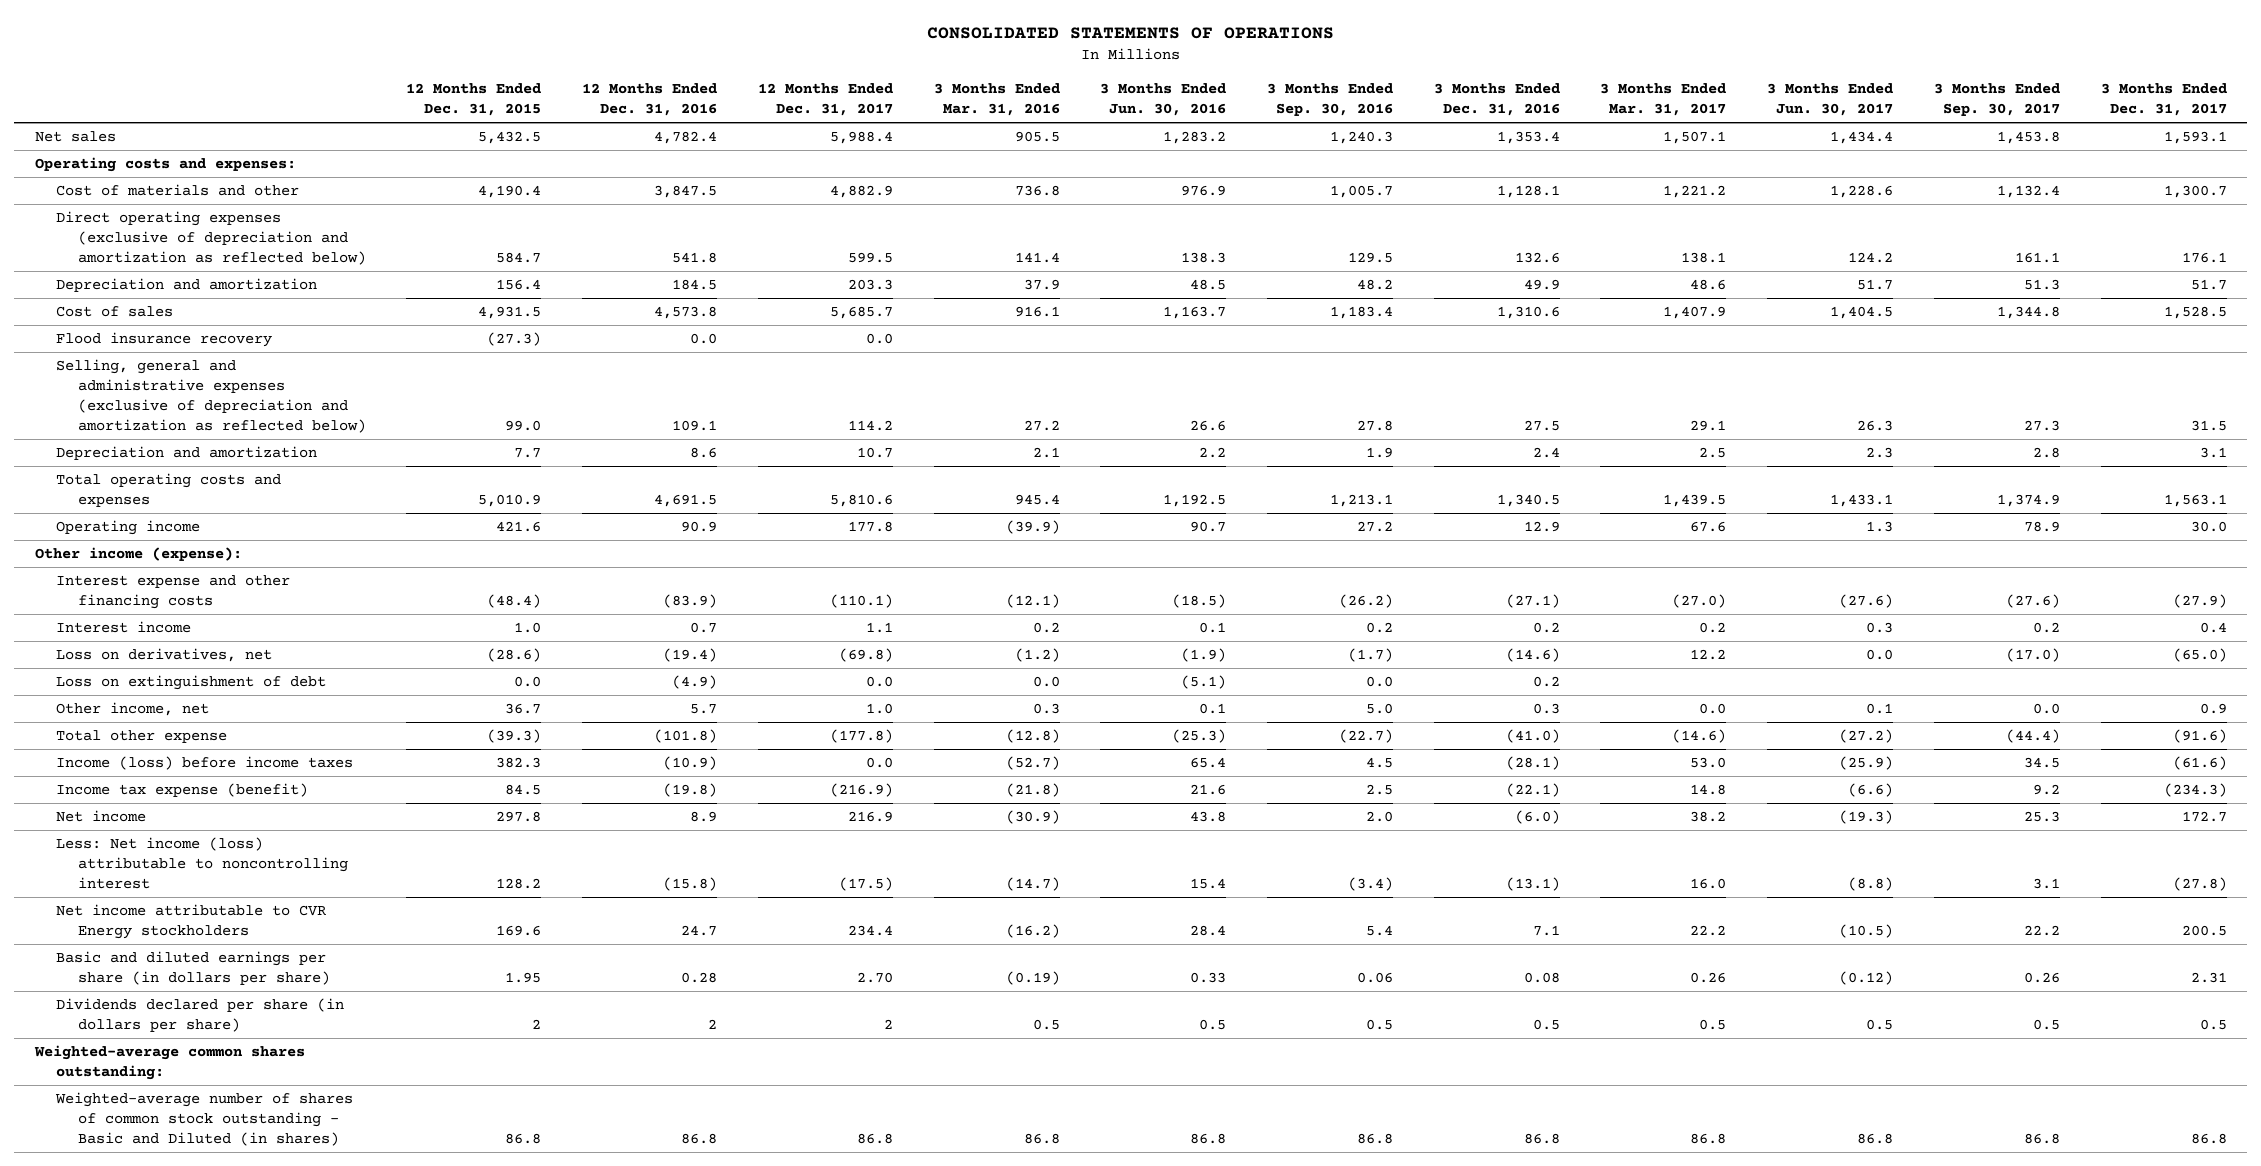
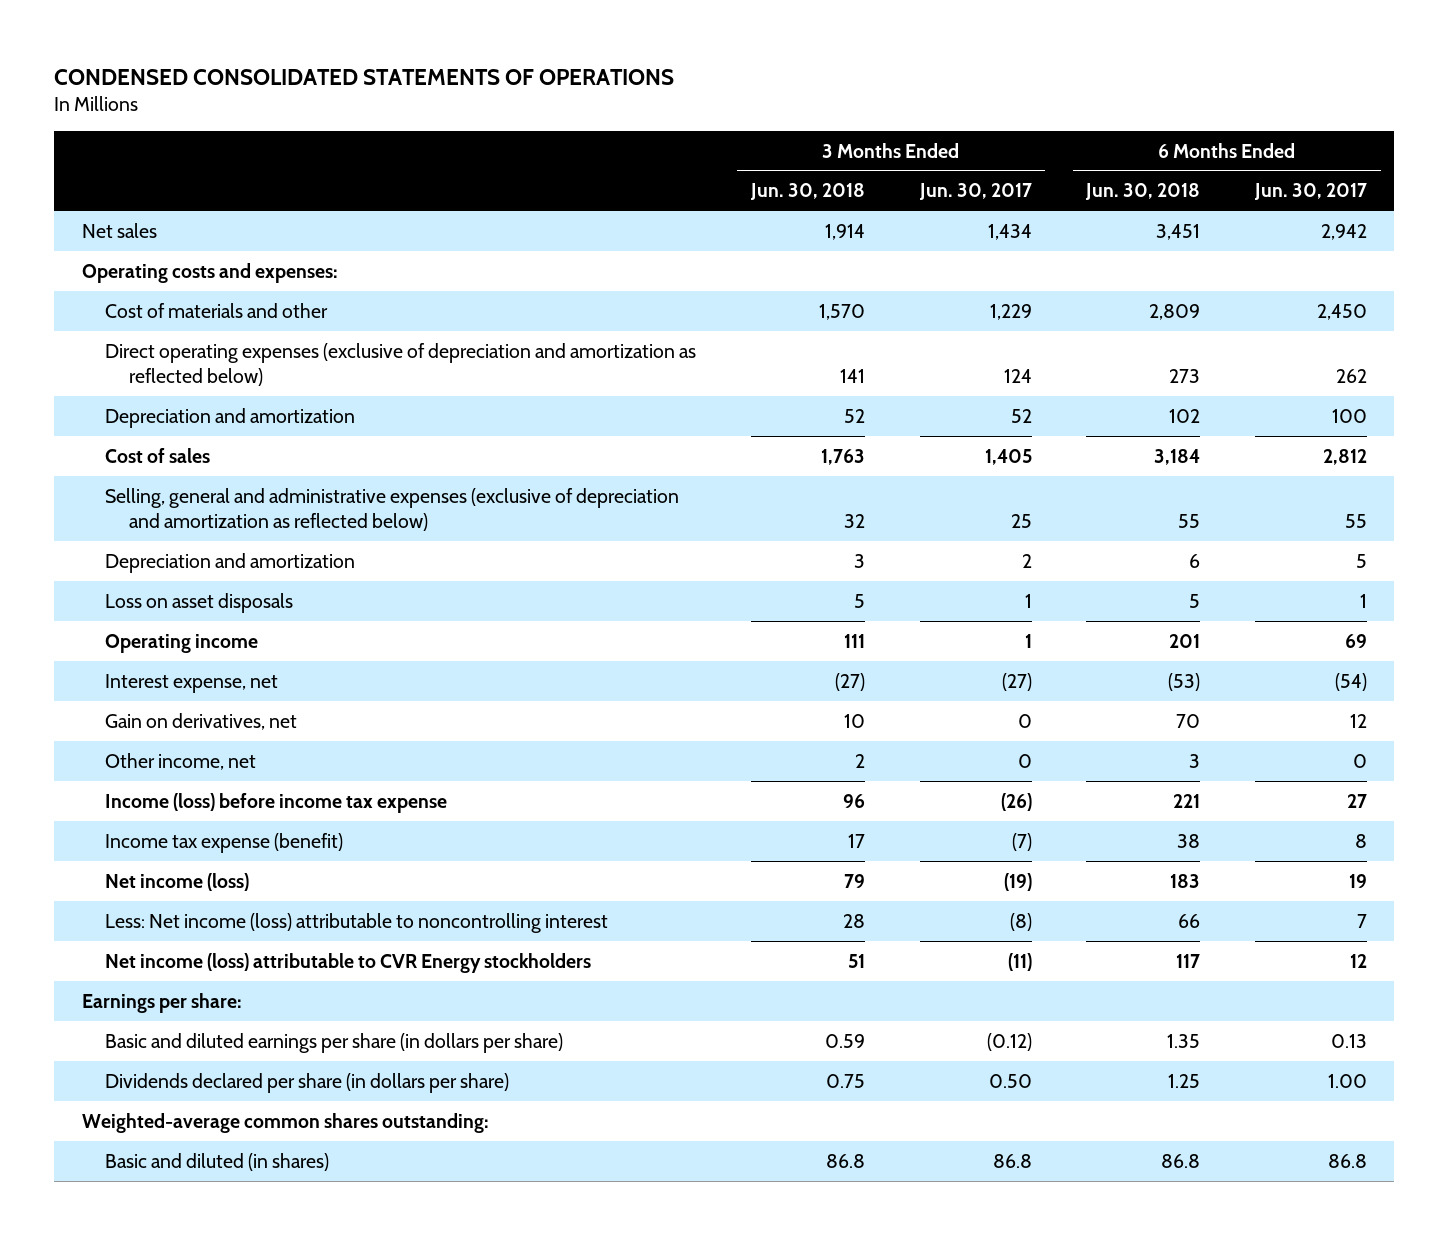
- CONSOLIDATED STATEMENTS OF OPERATIONS
+ CONDENSED CONSOLIDATED STATEMENTS OF OPERATIONS
- | 12 Months Ended Dec. 31, 2015 | 12 Months Ended Dec. 31, 2016 | 12 Months Ended Dec. 31, 2017 | 3 Months Ended Mar. 31, 2016 | 3 Months Ended Jun. 30, 2016 | 3 Months Ended Sep. 30, 2016 | 3 Months Ended Dec. 31, 2016 | 3 Months Ended Mar. 31, 2017 | 3 Months Ended Jun. 30, 2017 | 3 Months Ended Sep. 30, 2017 | 3 Months Ended Dec. 31, 2017
+ | 3 Months Ended Jun. 30, 2018 | 3 Months Ended Jun. 30, 2017 | 6 Months Ended Jun. 30, 2018 | 6 Months Ended Jun. 30, 2017
- Net sales | 5,432.5 | 4,782.4 | 5,988.4 | 905.5 | 1,283.2 | 1,240.3 | 1,353.4 | 1,507.1 | 1,434.4 | 1,453.8 | 1,593.1
+ Net sales | 1,914 | 1,434 | 3,451 | 2,942
- Cost of materials and other | 4,190.4 | 3,847.5 | 4,882.9 | 736.8 | 976.9 | 1,005.7 | 1,128.1 | 1,221.2 | 1,228.6 | 1,132.4 | 1,300.7
- Direct operating expenses (exclusive of depreciation and amortization as reflected below) | 584.7 | 541.8 | 599.5 | 141.4 | 138.3 | 129.5 | 132.6 | 138.1 | 124.2 | 161.1 | 176.1
- Depreciation and amortization | 156.4 | 184.5 | 203.3 | 37.9 | 48.5 | 48.2 | 49.9 | 48.6 | 51.7 | 51.3 | 51.7
- Cost of sales | 4,931.5 | 4,573.8 | 5,685.7 | 916.1 | 1,163.7 | 1,183.4 | 1,310.6 | 1,407.9 | 1,404.5 | 1,344.8 | 1,528.5
- Flood insurance recovery | (27.3) | 0.0 | 0.0 | | | | | | | |
- Selling, general and administrative expenses (exclusive of depreciation and amortization as reflected below) | 99.0 | 109.1 | 114.2 | 27.2 | 26.6 | 27.8 | 27.5 | 29.1 | 26.3 | 27.3 | 31.5
- Depreciation and amortization | 7.7 | 8.6 | 10.7 | 2.1 | 2.2 | 1.9 | 2.4 | 2.5 | 2.3 | 2.8 | 3.1
- Total operating costs and expenses | 5,010.9 | 4,691.5 | 5,810.6 | 945.4 | 1,192.5 | 1,213.1 | 1,340.5 | 1,439.5 | 1,433.1 | 1,374.9 | 1,563.1
- Operating income | 421.6 | 90.9 | 177.8 | (39.9) | 90.7 | 27.2 | 12.9 | 67.6 | 1.3 | 78.9 | 30.0
- Other income (expense):
- Interest expense and other financing costs | (48.4) | (83.9) | (110.1) | (12.1) | (18.5) | (26.2) | (27.1) | (27.0) | (27.6) | (27.6) | (27.9)
- Interest income | 1.0 | 0.7 | 1.1 | 0.2 | 0.1 | 0.2 | 0.2 | 0.2 | 0.3 | 0.2 | 0.4
- Loss on derivatives, net | (28.6) | (19.4) | (69.8) | (1.2) | (1.9) | (1.7) | (14.6) | 12.2 | 0.0 | (17.0) | (65.0)
- Loss on extinguishment of debt | 0.0 | (4.9) | 0.0 | 0.0 | (5.1) | 0.0 | 0.2 | | | |
- Other income, net | 36.7 | 5.7 | 1.0 | 0.3 | 0.1 | 5.0 | 0.3 | 0.0 | 0.1 | 0.0 | 0.9
- Total other expense | (39.3) | (101.8) | (177.8) | (12.8) | (25.3) | (22.7) | (41.0) | (14.6) | (27.2) | (44.4) | (91.6)
- Income (loss) before income taxes | 382.3 | (10.9) | 0.0 | (52.7) | 65.4 | 4.5 | (28.1) | 53.0 | (25.9) | 34.5 | (61.6)
- Income tax expense (benefit) | 84.5 | (19.8) | (216.9) | (21.8) | 21.6 | 2.5 | (22.1) | 14.8 | (6.6) | 9.2 | (234.3)
- Net income | 297.8 | 8.9 | 216.9 | (30.9) | 43.8 | 2.0 | (6.0) | 38.2 | (19.3) | 25.3 | 172.7
- Less: Net income (loss) attributable to noncontrolling interest | 128.2 | (15.8) | (17.5) | (14.7) | 15.4 | (3.4) | (13.1) | 16.0 | (8.8) | 3.1 | (27.8)
- Net income attributable to CVR Energy stockholders | 169.6 | 24.7 | 234.4 | (16.2) | 28.4 | 5.4 | 7.1 | 22.2 | (10.5) | 22.2 | 200.5
+ Cost of materials and other | 1,570 | 1,229 | 2,809 | 2,450
+ Direct operating expenses (exclusive of depreciation and amortization as reflected below) | 141 | 124 | 273 | 262
+ Depreciation and amortization | 52 | 52 | 102 | 100
+ Cost of sales | 1,763 | 1,405 | 3,184 | 2,812
+ Selling, general and administrative expenses (exclusive of depreciation and amortization as reflected below) | 32 | 25 | 55 | 55
+ Depreciation and amortization | 3 | 2 | 6 | 5
+ Loss on asset disposals | 5 | 1 | 5 | 1
+ Operating income | 111 | 1 | 201 | 69
+ Interest expense, net | (27) | (27) | (53) | (54)
+ Gain on derivatives, net | 10 | 0 | 70 | 12
+ Other income, net | 2 | 0 | 3 | 0
+ Income (loss) before income tax expense | 96 | (26) | 221 | 27
+ Income tax expense (benefit) | 17 | (7) | 38 | 8
+ Net income (loss) | 79 | (19) | 183 | 19
+ Less: Net income (loss) attributable to noncontrolling interest | 28 | (8) | 66 | 7
+ Net income (loss) attributable to CVR Energy stockholders | 51 | (11) | 117 | 12
+ Earnings per share:
- Dividends declared per share (in dollars per share) | 2 | 2 | 2 | 0.5 | 0.5 | 0.5 | 0.5 | 0.5 | 0.5 | 0.5 | 0.5
+ Dividends declared per share (in dollars per share) | 0.75 | 0.50 | 1.25 | 1.00
- Weighted-average number of shares of common stock outstanding - Basic and Diluted (in shares) | 86.8 | 86.8 | 86.8 | 86.8 | 86.8 | 86.8 | 86.8 | 86.8 | 86.8 | 86.8 | 86.8
+ Basic and diluted (in shares) | 86.8 | 86.8 | 86.8 | 86.8

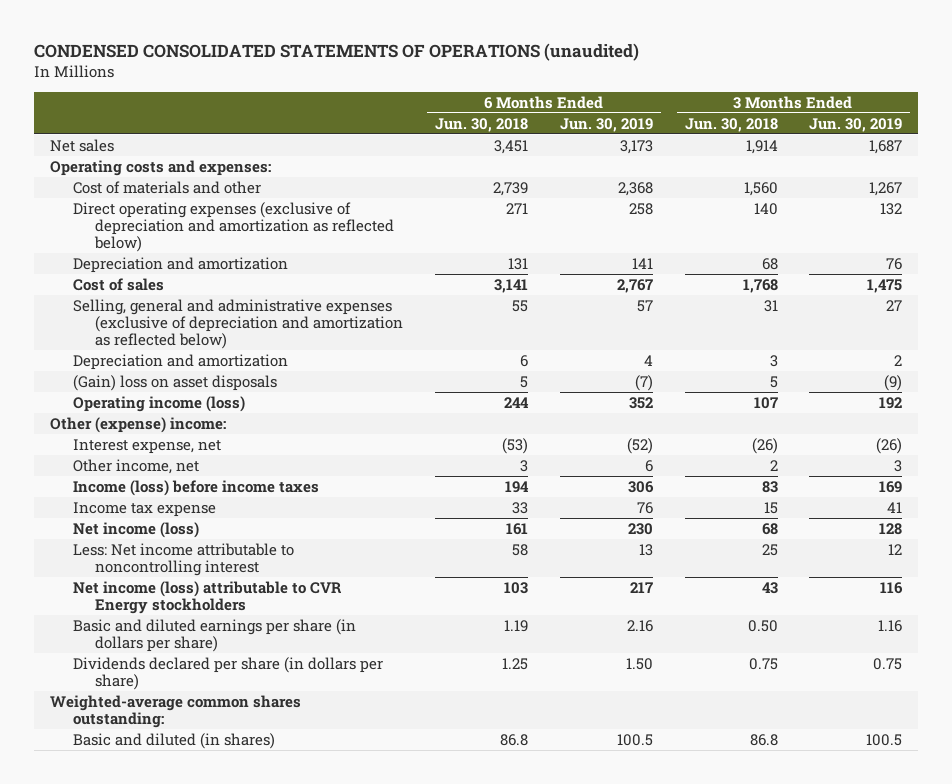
- CONDENSED CONSOLIDATED STATEMENTS OF OPERATIONS
+ CONDENSED CONSOLIDATED STATEMENTS OF OPERATIONS (unaudited)
- | 3 Months Ended Jun. 30, 2018 | 3 Months Ended Jun. 30, 2017 | 6 Months Ended Jun. 30, 2018 | 6 Months Ended Jun. 30, 2017
+ | 6 Months Ended Jun. 30, 2018 | 6 Months Ended Jun. 30, 2019 | 3 Months Ended Jun. 30, 2018 | 3 Months Ended Jun. 30, 2019
- Cost of materials and other | 1,570 | 1,229 | 2,809 | 2,450
- Direct operating expenses (exclusive of depreciation and amortization as reflected below) | 141 | 124 | 273 | 262
- Depreciation and amortization | 52 | 52 | 102 | 100
- Cost of sales | 1,763 | 1,405 | 3,184 | 2,812
- Selling, general and administrative expenses (exclusive of depreciation and amortization as reflected below) | 32 | 25 | 55 | 55
+ Cost of materials and other | 2,739 | 2,368 | 1,560 | 1,267
+ Direct operating expenses (exclusive of depreciation and amortization as reflected below) | 271 | 258 | 140 | 132
+ Depreciation and amortization | 131 | 141 | 68 | 76
+ Cost of sales | 3,141 | 2,767 | 1,768 | 1,475
+ Selling, general and administrative expenses (exclusive of depreciation and amortization as reflected below) | 55 | 57 | 31 | 27
- Loss on asset disposals | 5 | 1 | 5 | 1
- Operating income | 111 | 1 | 201 | 69
- Interest expense, net | (27) | (27) | (53) | (54)
- Gain on derivatives, net | 10 | 0 | 70 | 12
+ (Gain) loss on asset disposals | 5 | (7) | 5 | (9)
+ Operating income (loss) | 244 | 352 | 107 | 192
+ Other (expense) income:
+ Interest expense, net | (53) | (52) | (26) | (26)
- Income (loss) before income tax expense | 96 | (26) | 221 | 27
- Income tax expense (benefit) | 17 | (7) | 38 | 8
- Net income (loss) | 79 | (19) | 183 | 19
- Less: Net income (loss) attributable to noncontrolling interest | 28 | (8) | 66 | 7
- Net income (loss) attributable to CVR Energy stockholders | 51 | (11) | 117 | 12
- Earnings per share:
- Basic and diluted earnings per share (in dollars per share) | 0.59 | (0.12) | 1.35 | 0.13
+ Income (loss) before income taxes | 194 | 306 | 83 | 169
+ Income tax expense | 33 | 76 | 15 | 41
+ Net income (loss) | 161 | 230 | 68 | 128
+ Less: Net income attributable to noncontrolling interest | 58 | 13 | 25 | 12
+ Net income (loss) attributable to CVR Energy stockholders | 103 | 217 | 43 | 116
+ Basic and diluted earnings per share (in dollars per share) | 1.19 | 2.16 | 0.50 | 1.16

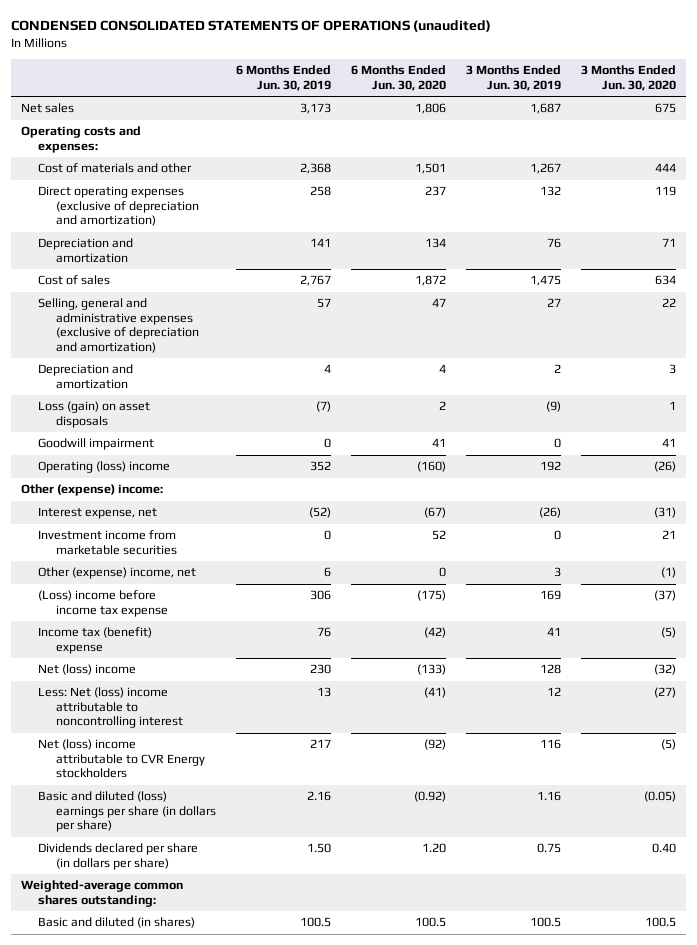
- | 6 Months Ended Jun. 30, 2018 | 6 Months Ended Jun. 30, 2019 | 3 Months Ended Jun. 30, 2018 | 3 Months Ended Jun. 30, 2019
+ | 6 Months Ended Jun. 30, 2019 | 6 Months Ended Jun. 30, 2020 | 3 Months Ended Jun. 30, 2019 | 3 Months Ended Jun. 30, 2020
- Direct operating expenses (exclusive of depreciation and amortization as reflected below) | 271 | 258 | 140 | 132
+ Direct operating expenses (exclusive of depreciation and amortization) | 258 | 237 | 132 | 119
- Selling, general and administrative expenses (exclusive of depreciation and amortization as reflected below) | 55 | 57 | 31 | 27
+ Selling, general and administrative expenses (exclusive of depreciation and amortization) | 57 | 47 | 27 | 22
- (Gain) loss on asset disposals | 5 | (7) | 5 | (9)
- Operating income (loss) | 244 | 352 | 107 | 192
+ Loss (gain) on asset disposals | (7) | 2 | (9) | 1
+ Goodwill impairment | 0 | 41 | 0 | 41
+ Operating (loss) income | 352 | (160) | 192 | (26)
- Other income, net | 3 | 6 | 2 | 3
- Income (loss) before income taxes | 194 | 306 | 83 | 169
- Income tax expense | 33 | 76 | 15 | 41
- Net income (loss) | 161 | 230 | 68 | 128
- Less: Net income attributable to noncontrolling interest | 58 | 13 | 25 | 12
- Net income (loss) attributable to CVR Energy stockholders | 103 | 217 | 43 | 116
- Basic and diluted earnings per share (in dollars per share) | 1.19 | 2.16 | 0.50 | 1.16
+ Investment income from marketable securities | 0 | 52 | 0 | 21
+ Other (expense) income, net | 6 | 0 | 3 | (1)
+ (Loss) income before income tax expense | 306 | (175) | 169 | (37)
+ Income tax (benefit) expense | 76 | (42) | 41 | (5)
+ Net (loss) income | 230 | (133) | 128 | (32)
+ Less: Net (loss) income attributable to noncontrolling interest | 13 | (41) | 12 | (27)
+ Net (loss) income attributable to CVR Energy stockholders | 217 | (92) | 116 | (5)
+ Basic and diluted (loss) earnings per share (in dollars per share) | 2.16 | (0.92) | 1.16 | (0.05)

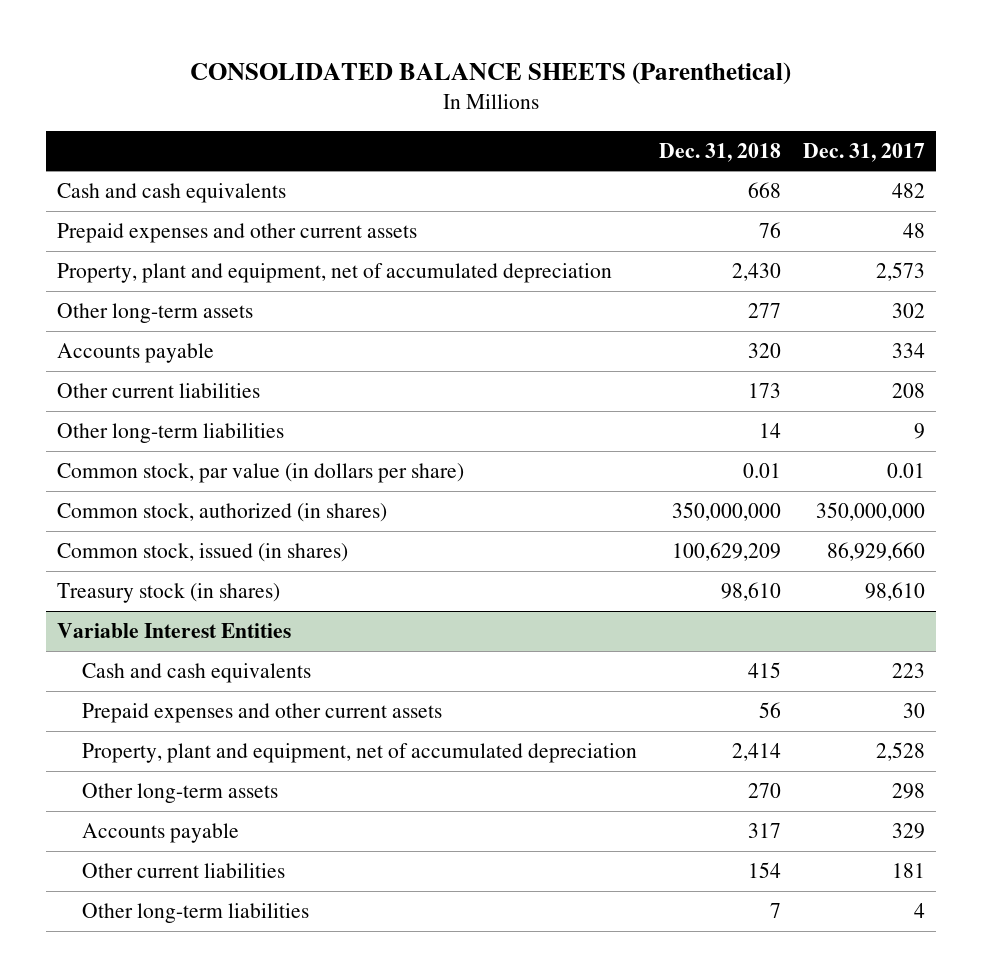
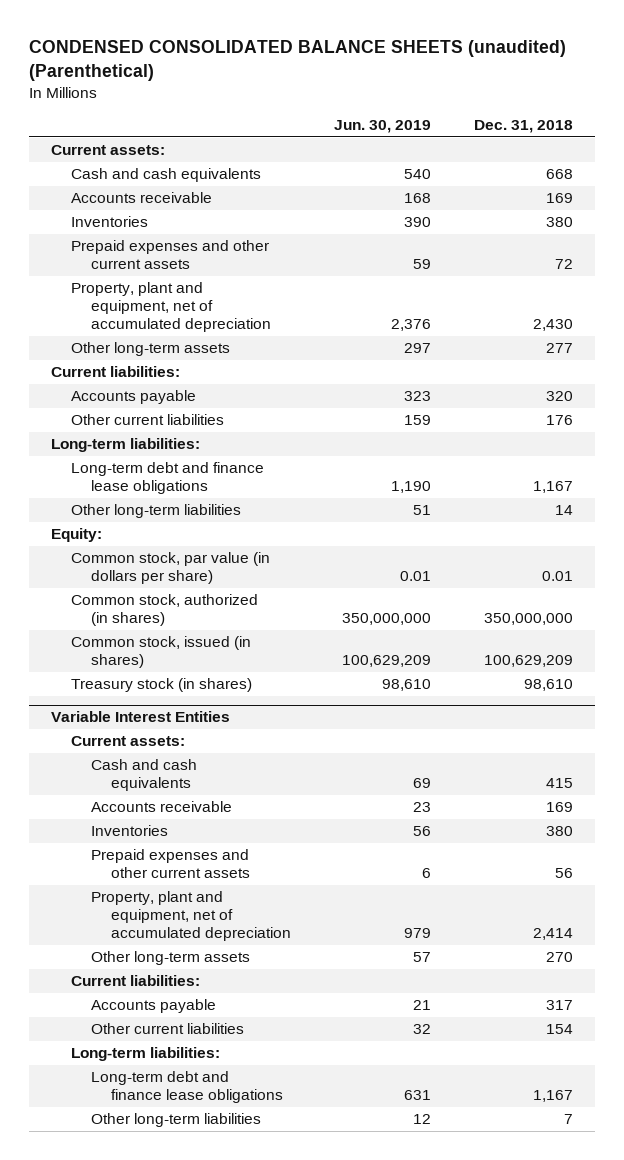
- CONSOLIDATED BALANCE SHEETS (Parenthetical)
+ CONDENSED CONSOLIDATED BALANCE SHEETS (unaudited) (Parenthetical)
- | Dec. 31, 2018 | Dec. 31, 2017
+ | Jun. 30, 2019 | Dec. 31, 2018
+ Current assets:
- Prepaid expenses and other current assets | 76 | 48
+ Accounts receivable | 168 | 169
+ Inventories | 390 | 380
+ Prepaid expenses and other current assets | 59 | 72
+ Current liabilities:
- Other current liabilities | 173 | 208
+ Other current liabilities | 159 | 176
+ Long-term liabilities:
+ Long-term debt and finance lease obligations | 1,190 | 1,167
+ Equity:
@ Variable Interest Entities
+ Current assets:
+ Accounts receivable | 23 | 169
+ Inventories | 56 | 380
+ Current liabilities:
+ Long-term liabilities:
+ Long-term debt and finance lease obligations | 631 | 1,167

